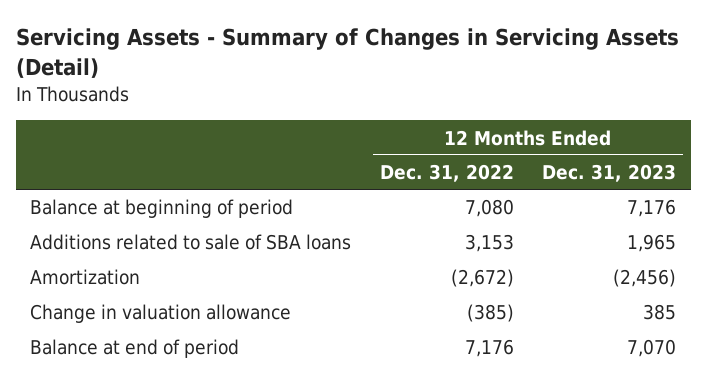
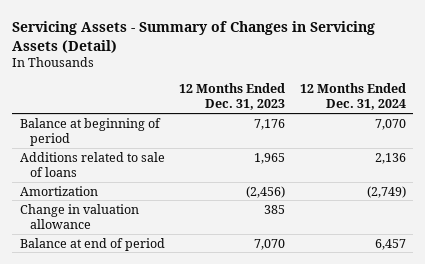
- | 12 Months Ended Dec. 31, 2022 | 12 Months Ended Dec. 31, 2023
+ | 12 Months Ended Dec. 31, 2023 | 12 Months Ended Dec. 31, 2024
- Additions related to sale of SBA loans | 3,153 | 1,965
+ Additions related to sale of loans | 1,965 | 2,136

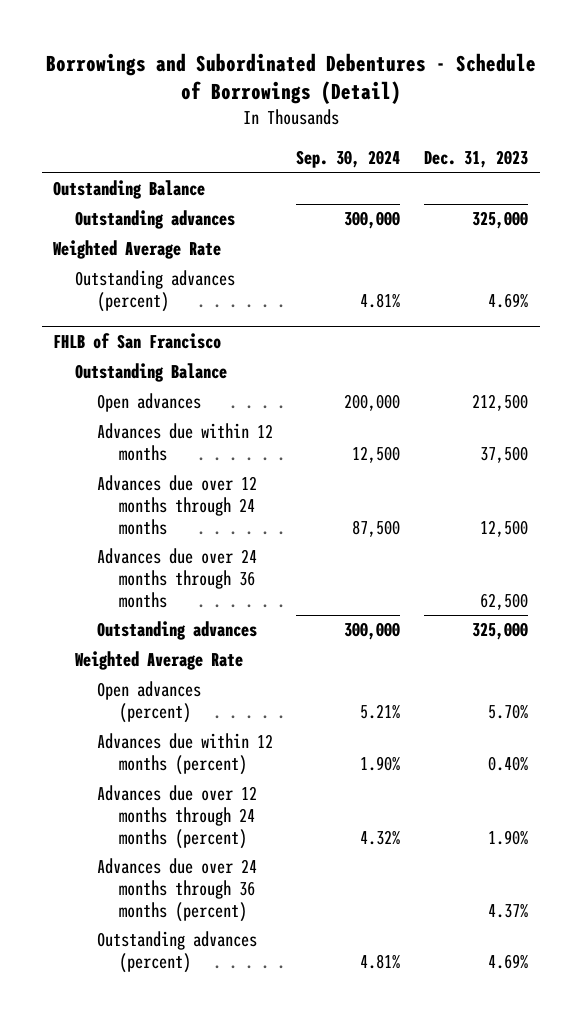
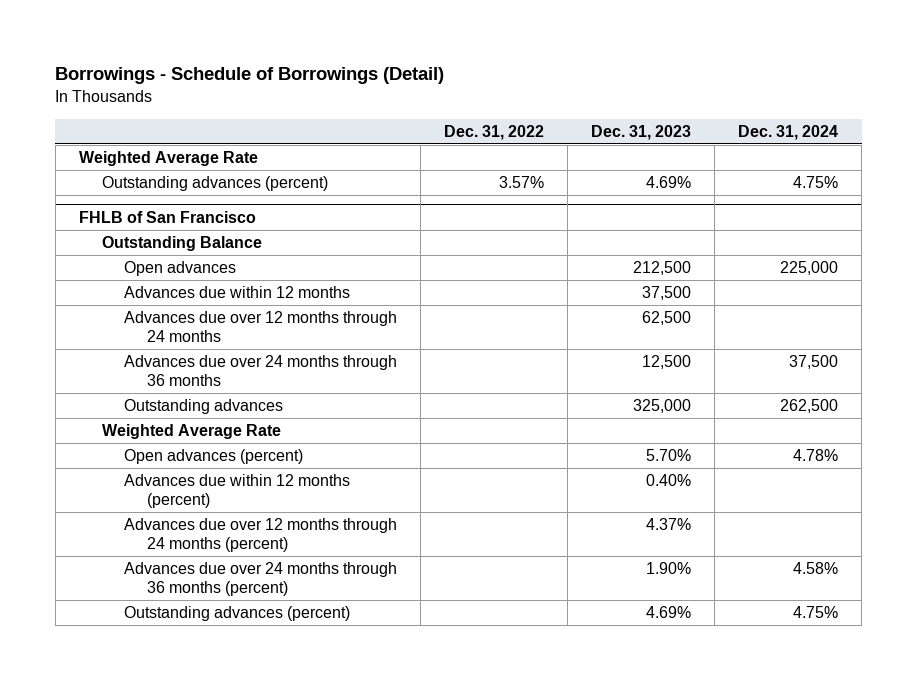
- Borrowings and Subordinated Debentures - Schedule of Borrowings (Detail)
+ Borrowings - Schedule of Borrowings (Detail)
- | Sep. 30, 2024 | Dec. 31, 2023
+ | Dec. 31, 2022 | Dec. 31, 2023 | Dec. 31, 2024
- Outstanding Balance
- Outstanding advances | 300,000 | 325,000
@ FHLB of San Francisco
- Advances due over 12 months through 24 months | 87,500 | 12,500
- Advances due over 24 months through 36 months | | 62,500
+ Advances due over 12 months through 24 months | | 62,500 |
+ Advances due over 24 months through 36 months | | 12,500 | 37,500
- Advances due over 12 months through 24 months (percent) | 4.32% | 1.90%
- Advances due over 24 months through 36 months (percent) | | 4.37%
+ Advances due over 12 months through 24 months (percent) | | 4.37% |
+ Advances due over 24 months through 36 months (percent) | | 1.90% | 4.58%

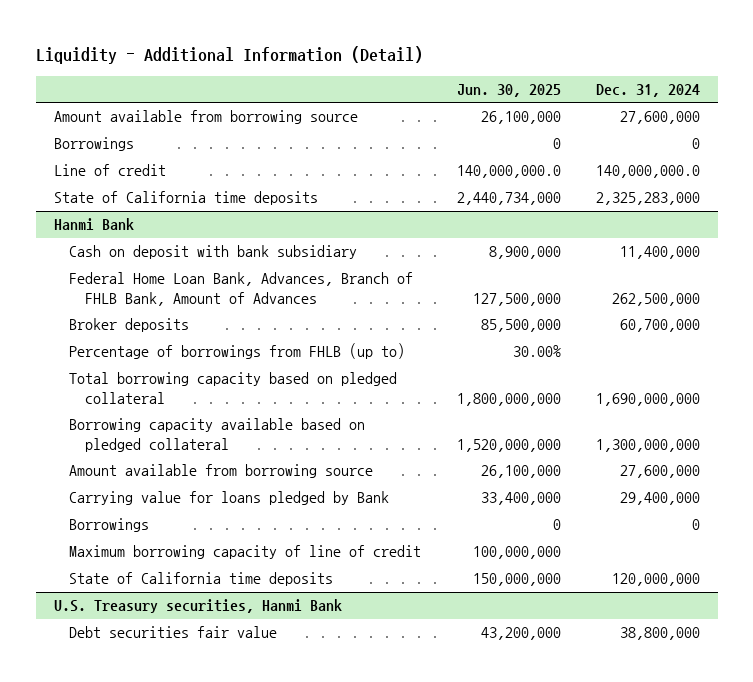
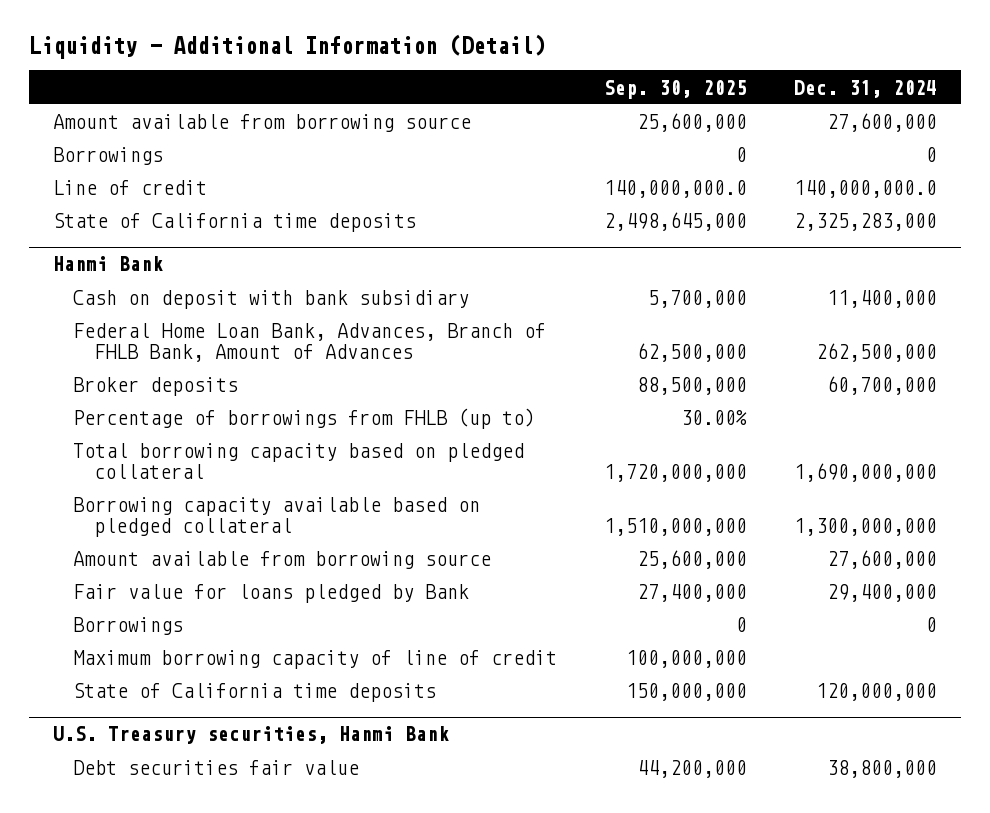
- | Jun. 30, 2025 | Dec. 31, 2024
+ | Sep. 30, 2025 | Dec. 31, 2024
@ Hanmi Bank
- Carrying value for loans pledged by Bank | 33,400,000 | 29,400,000
+ Fair value for loans pledged by Bank | 27,400,000 | 29,400,000

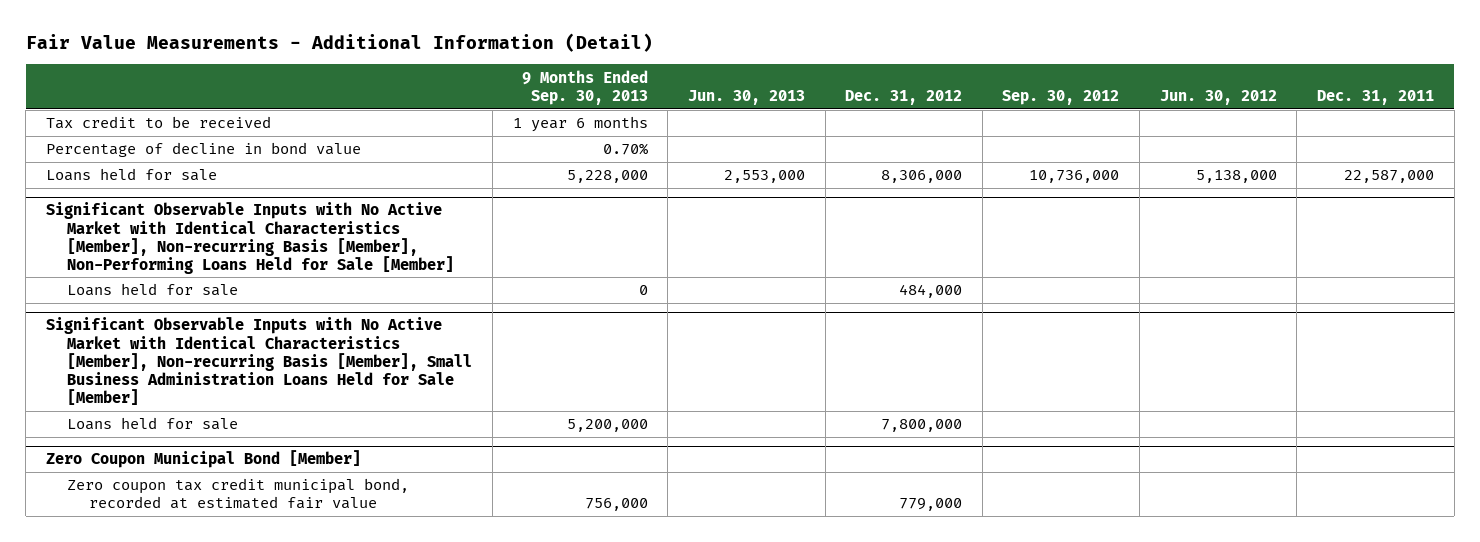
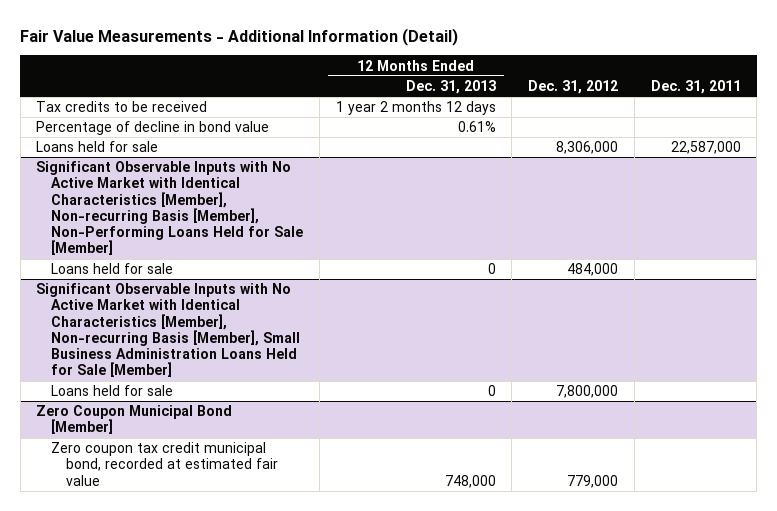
- | 9 Months Ended Sep. 30, 2013 | Jun. 30, 2013 | Dec. 31, 2012 | Sep. 30, 2012 | Jun. 30, 2012 | Dec. 31, 2011
+ | 12 Months Ended Dec. 31, 2013 | Dec. 31, 2012 | Dec. 31, 2011
- Tax credit to be received | 1 year 6 months | | | | |
+ Tax credits to be received | 1 year 2 months 12 days | |

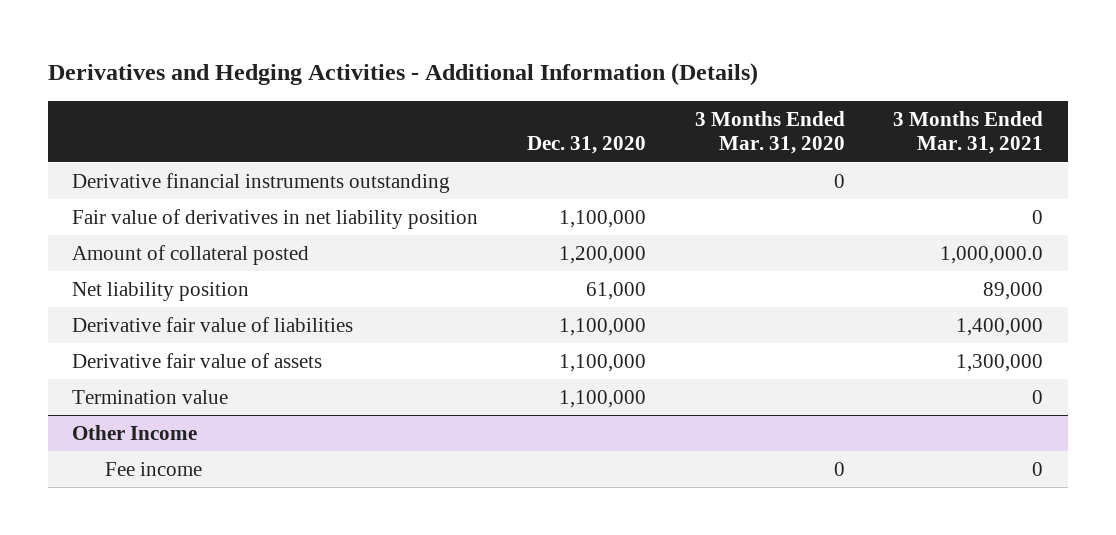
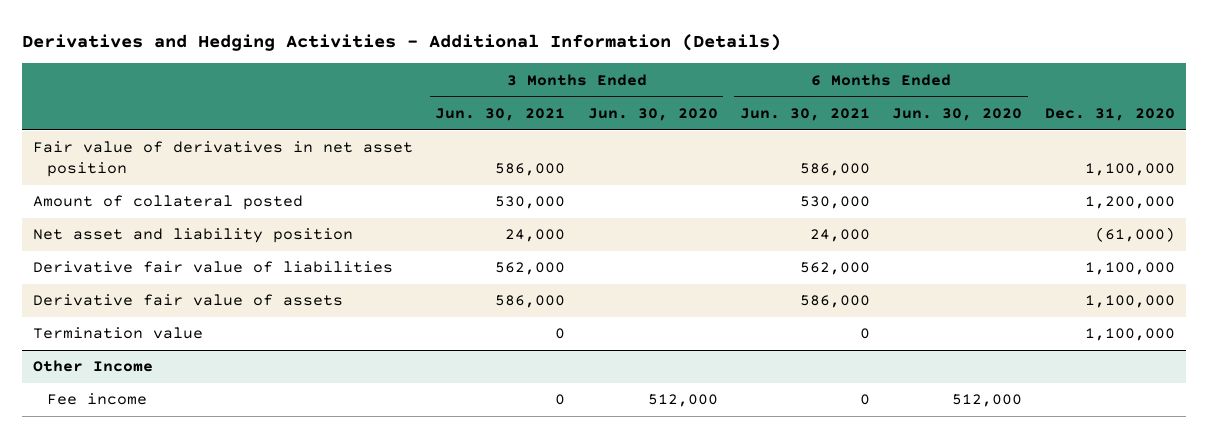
- | Dec. 31, 2020 | 3 Months Ended Mar. 31, 2020 | 3 Months Ended Mar. 31, 2021
+ | 3 Months Ended Jun. 30, 2021 | 3 Months Ended Jun. 30, 2020 | 6 Months Ended Jun. 30, 2021 | 6 Months Ended Jun. 30, 2020 | Dec. 31, 2020
- Derivative financial instruments outstanding | | 0 |
- Fair value of derivatives in net liability position | 1,100,000 | | 0
+ Fair value of derivatives in net asset position | 586,000 | | 586,000 | | 1,100,000
- Net liability position | 61,000 | | 89,000
+ Net asset and liability position | 24,000 | | 24,000 | | (61,000)

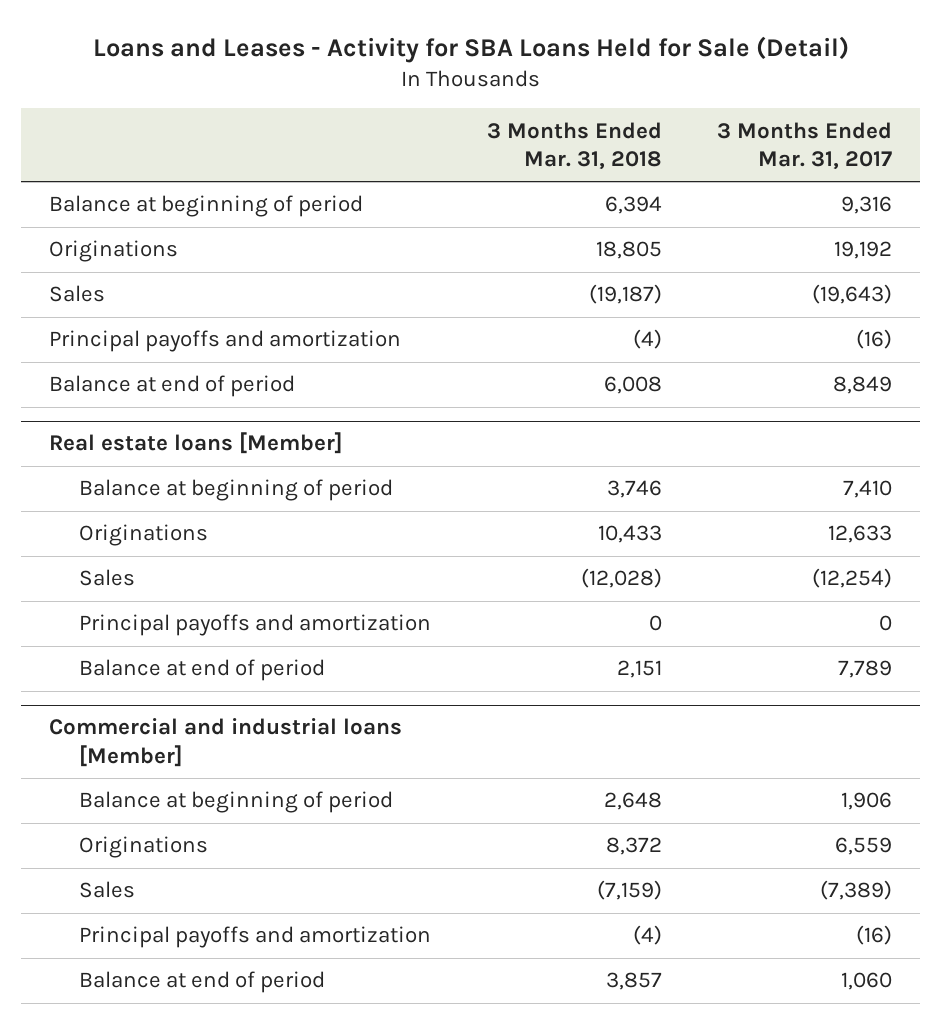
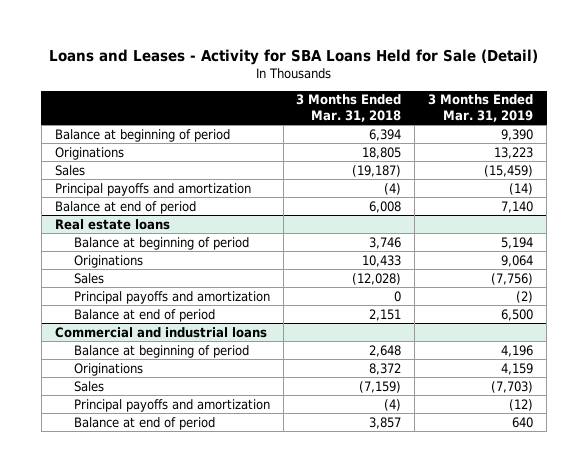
- | 3 Months Ended Mar. 31, 2018 | 3 Months Ended Mar. 31, 2017
+ | 3 Months Ended Mar. 31, 2018 | 3 Months Ended Mar. 31, 2019
- Real estate loans [Member]
+ Real estate loans
- Commercial and industrial loans [Member]
+ Commercial and industrial loans

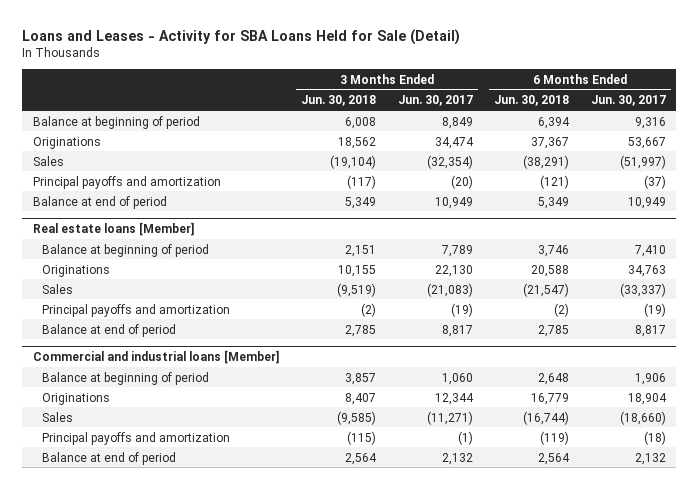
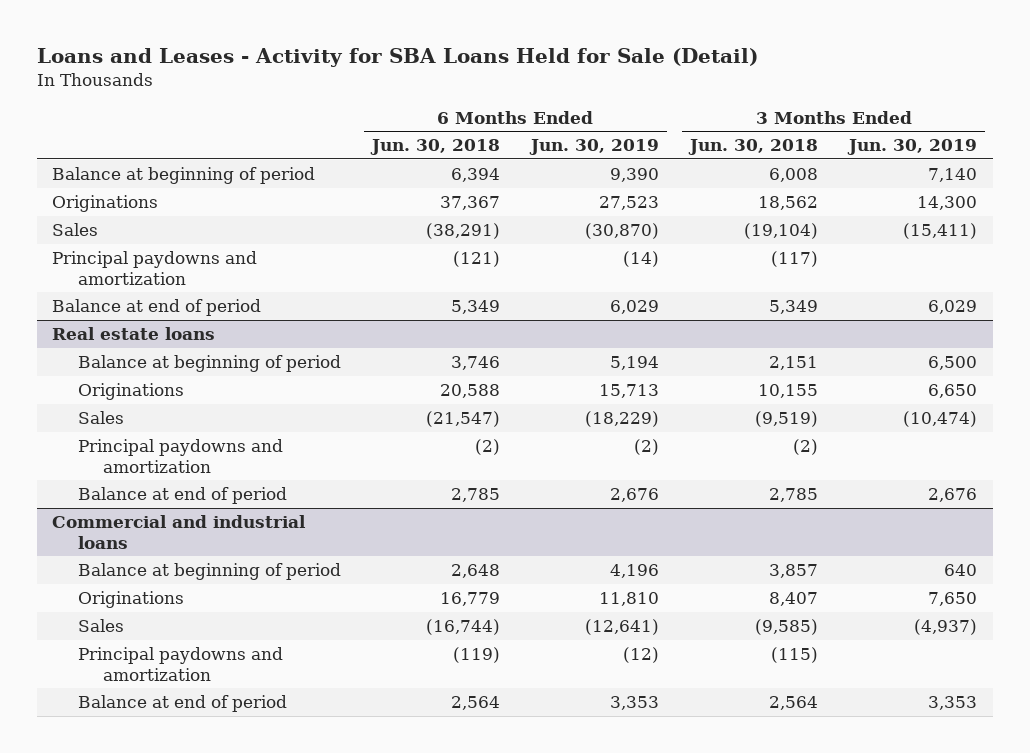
- | 3 Months Ended Jun. 30, 2018 | 3 Months Ended Jun. 30, 2017 | 6 Months Ended Jun. 30, 2018 | 6 Months Ended Jun. 30, 2017
+ | 6 Months Ended Jun. 30, 2018 | 6 Months Ended Jun. 30, 2019 | 3 Months Ended Jun. 30, 2018 | 3 Months Ended Jun. 30, 2019
- Principal payoffs and amortization | (117) | (20) | (121) | (37)
+ Principal paydowns and amortization | (121) | (14) | (117) |
- Real estate loans [Member]
+ Real estate loans
- Principal payoffs and amortization | (2) | (19) | (2) | (19)
+ Principal paydowns and amortization | (2) | (2) | (2) |
- Commercial and industrial loans [Member]
+ Commercial and industrial loans
- Principal payoffs and amortization | (115) | (1) | (119) | (18)
+ Principal paydowns and amortization | (119) | (12) | (115) |

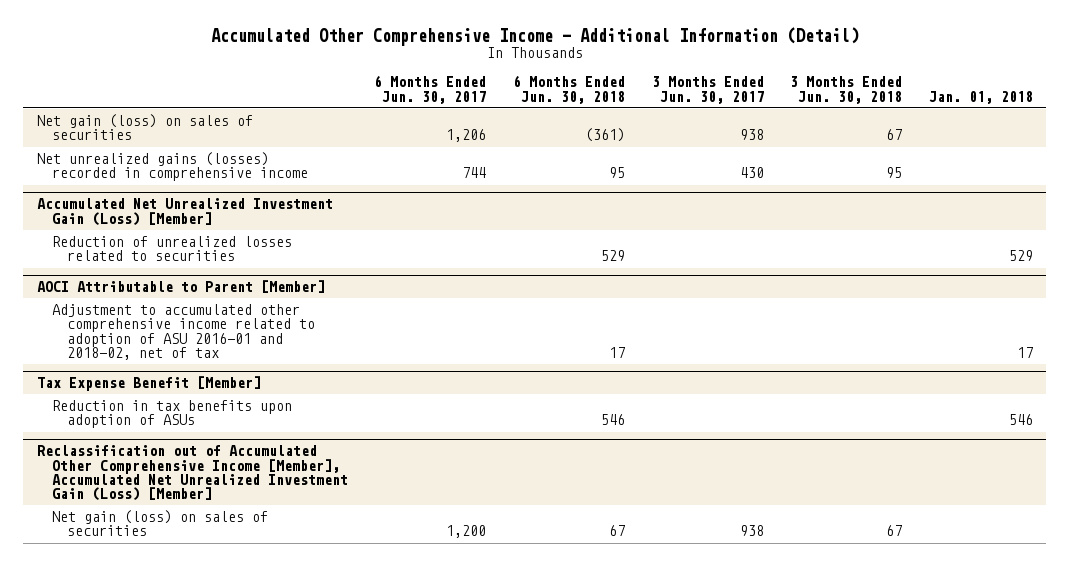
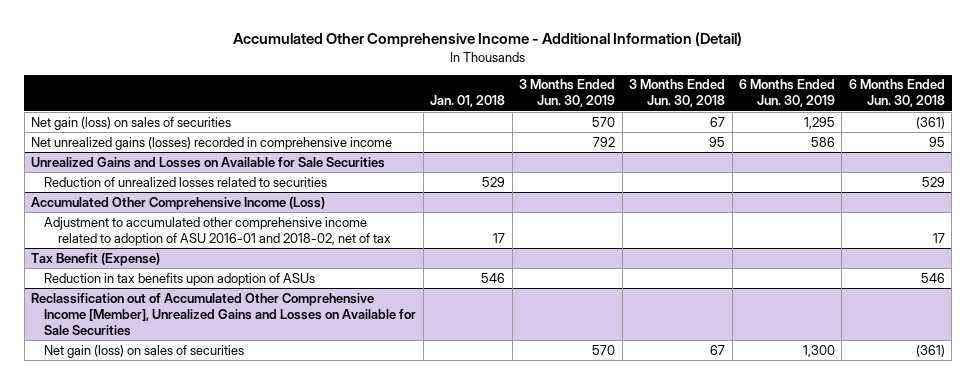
- | 6 Months Ended Jun. 30, 2017 | 6 Months Ended Jun. 30, 2018 | 3 Months Ended Jun. 30, 2017 | 3 Months Ended Jun. 30, 2018 | Jan. 01, 2018
+ | Jan. 01, 2018 | 3 Months Ended Jun. 30, 2019 | 3 Months Ended Jun. 30, 2018 | 6 Months Ended Jun. 30, 2019 | 6 Months Ended Jun. 30, 2018
- Accumulated Net Unrealized Investment Gain (Loss) [Member]
+ Unrealized Gains and Losses on Available for Sale Securities
- AOCI Attributable to Parent [Member]
+ Accumulated Other Comprehensive Income (Loss)
- Tax Expense Benefit [Member]
+ Tax Benefit (Expense)
- Reclassification out of Accumulated Other Comprehensive Income [Member], Accumulated Net Unrealized Investment Gain (Loss) [Member]
- Net gain (loss) on sales of securities | 1,200 | 67 | 938 | 67 |
+ Reclassification out of Accumulated Other Comprehensive Income [Member], Unrealized Gains and Losses on Available for Sale Securities
+ Net gain (loss) on sales of securities | | 570 | 67 | 1,300 | (361)

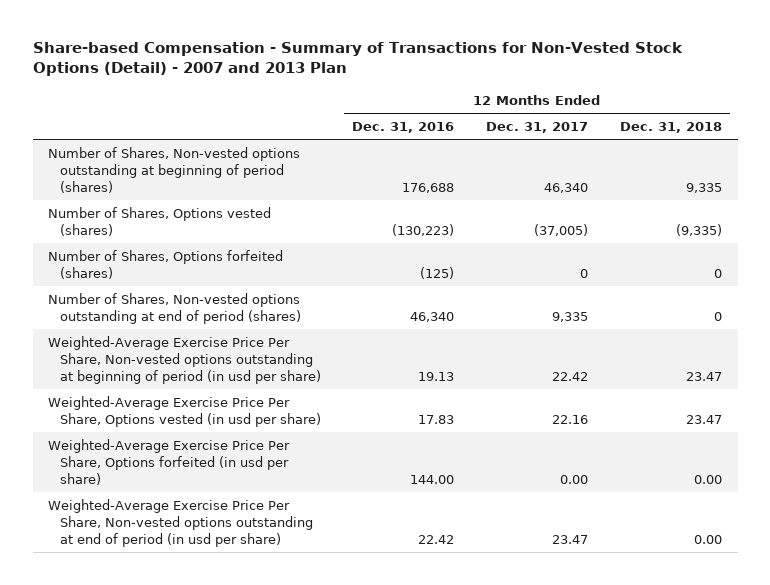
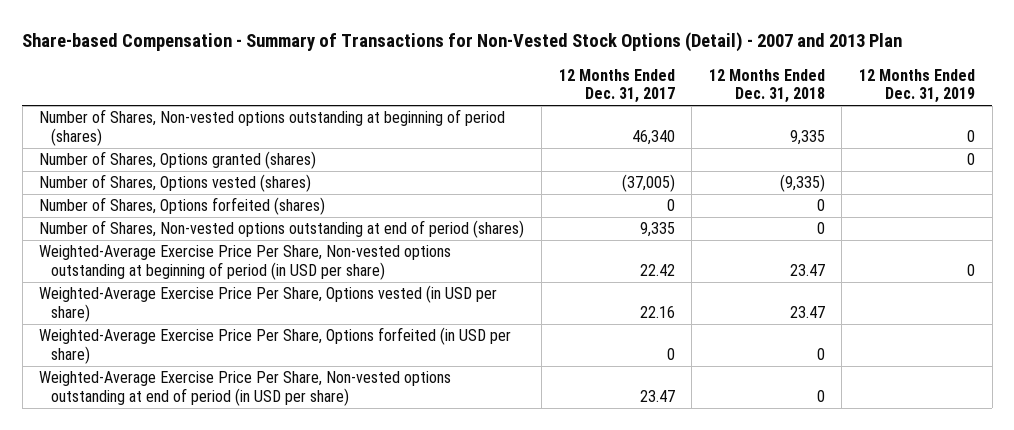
- | 12 Months Ended Dec. 31, 2016 | 12 Months Ended Dec. 31, 2017 | 12 Months Ended Dec. 31, 2018
+ | 12 Months Ended Dec. 31, 2017 | 12 Months Ended Dec. 31, 2018 | 12 Months Ended Dec. 31, 2019
+ Number of Shares, Options granted (shares) | | | 0
- Weighted-Average Exercise Price Per Share, Non-vested options outstanding at beginning of period (in usd per share) | 19.13 | 22.42 | 23.47
- Weighted-Average Exercise Price Per Share, Options vested (in usd per share) | 17.83 | 22.16 | 23.47
- Weighted-Average Exercise Price Per Share, Options forfeited (in usd per share) | 144.00 | 0.00 | 0.00
- Weighted-Average Exercise Price Per Share, Non-vested options outstanding at end of period (in usd per share) | 22.42 | 23.47 | 0.00
+ Weighted-Average Exercise Price Per Share, Non-vested options outstanding at beginning of period (in USD per share) | 22.42 | 23.47 | 0
+ Weighted-Average Exercise Price Per Share, Options vested (in USD per share) | 22.16 | 23.47 |
+ Weighted-Average Exercise Price Per Share, Options forfeited (in USD per share) | 0 | 0 |
+ Weighted-Average Exercise Price Per Share, Non-vested options outstanding at end of period (in USD per share) | 23.47 | 0 |

